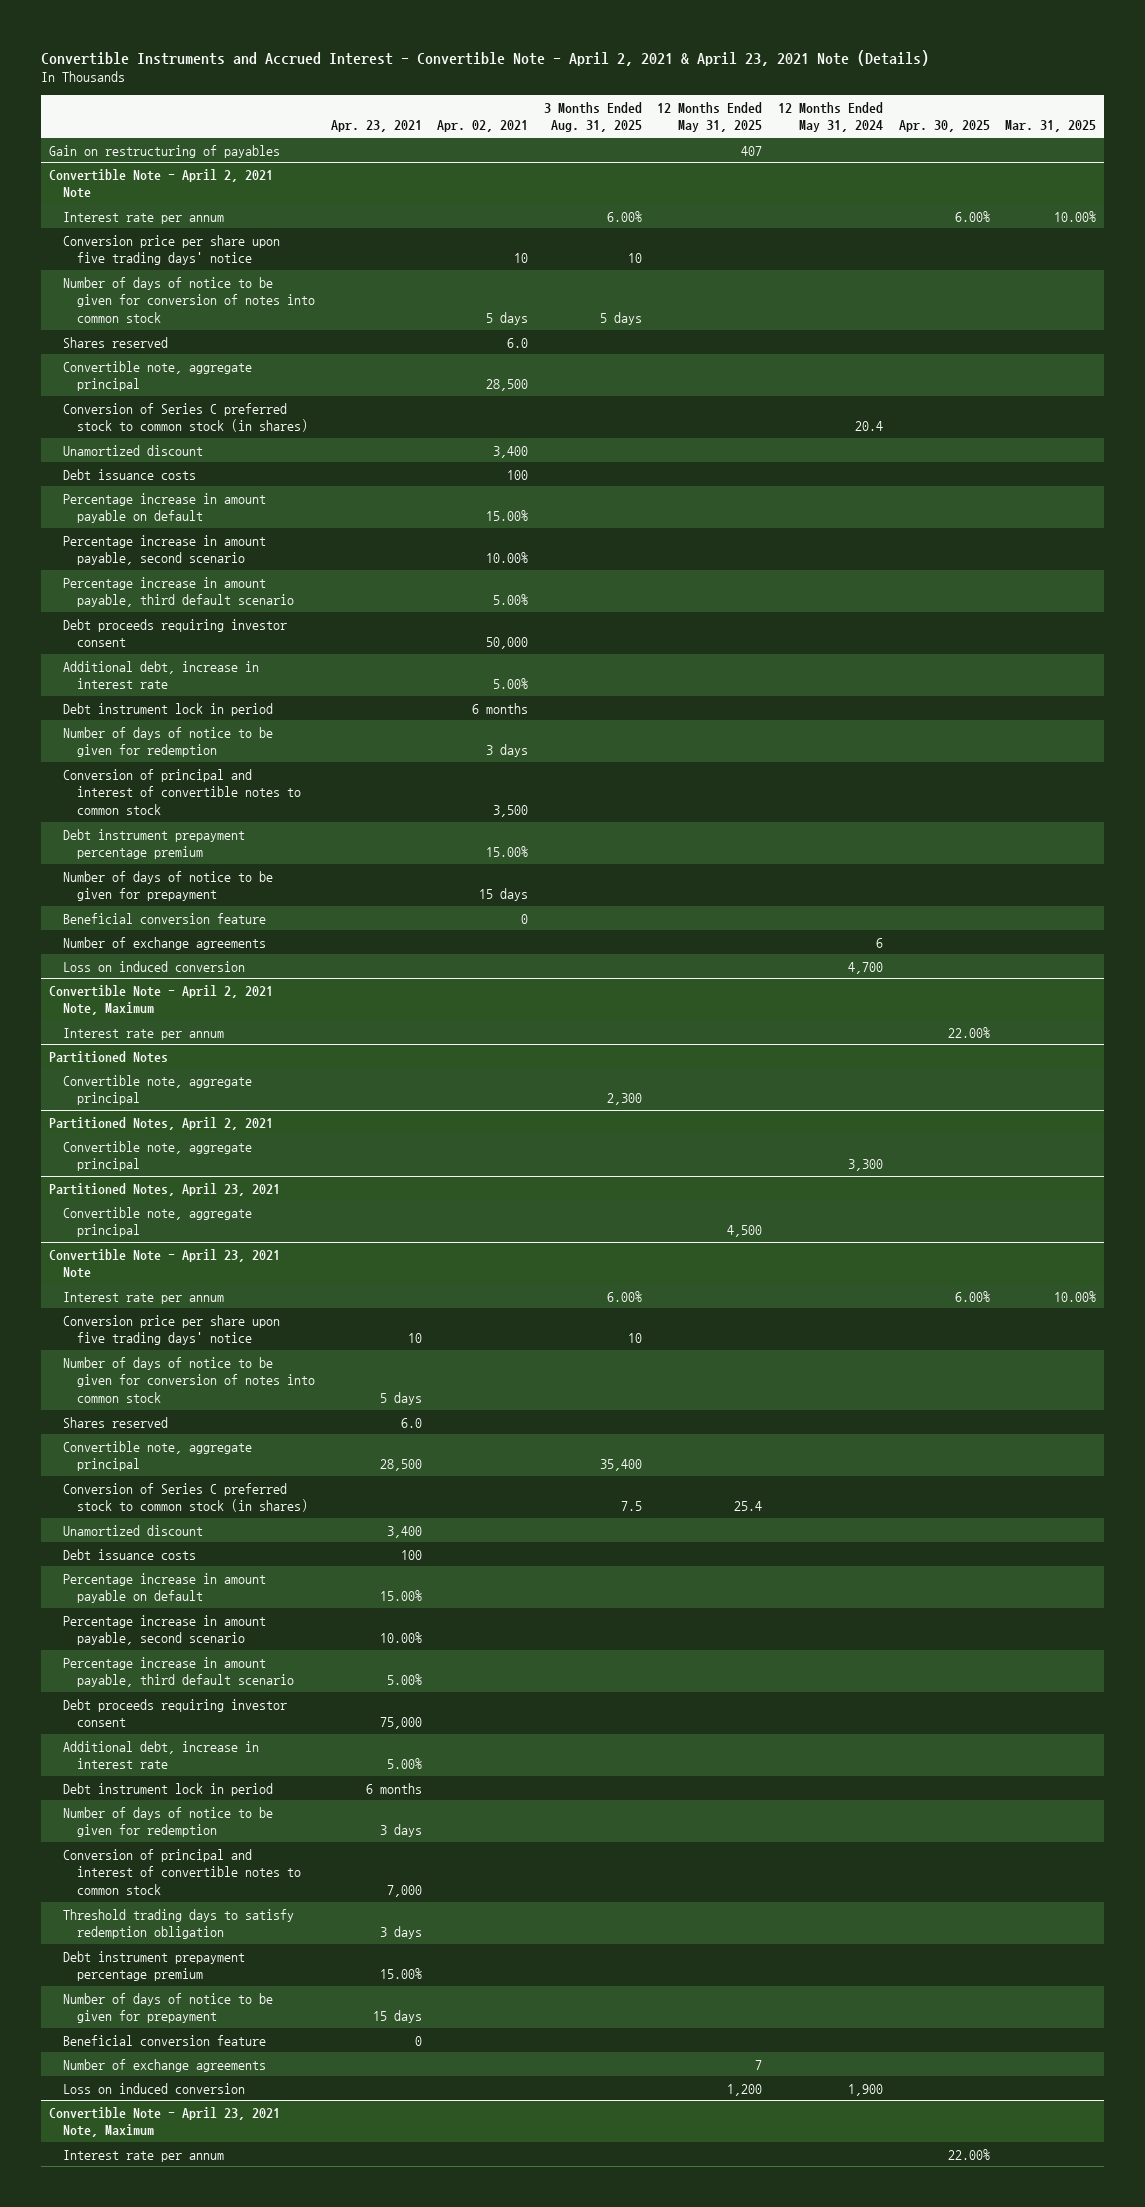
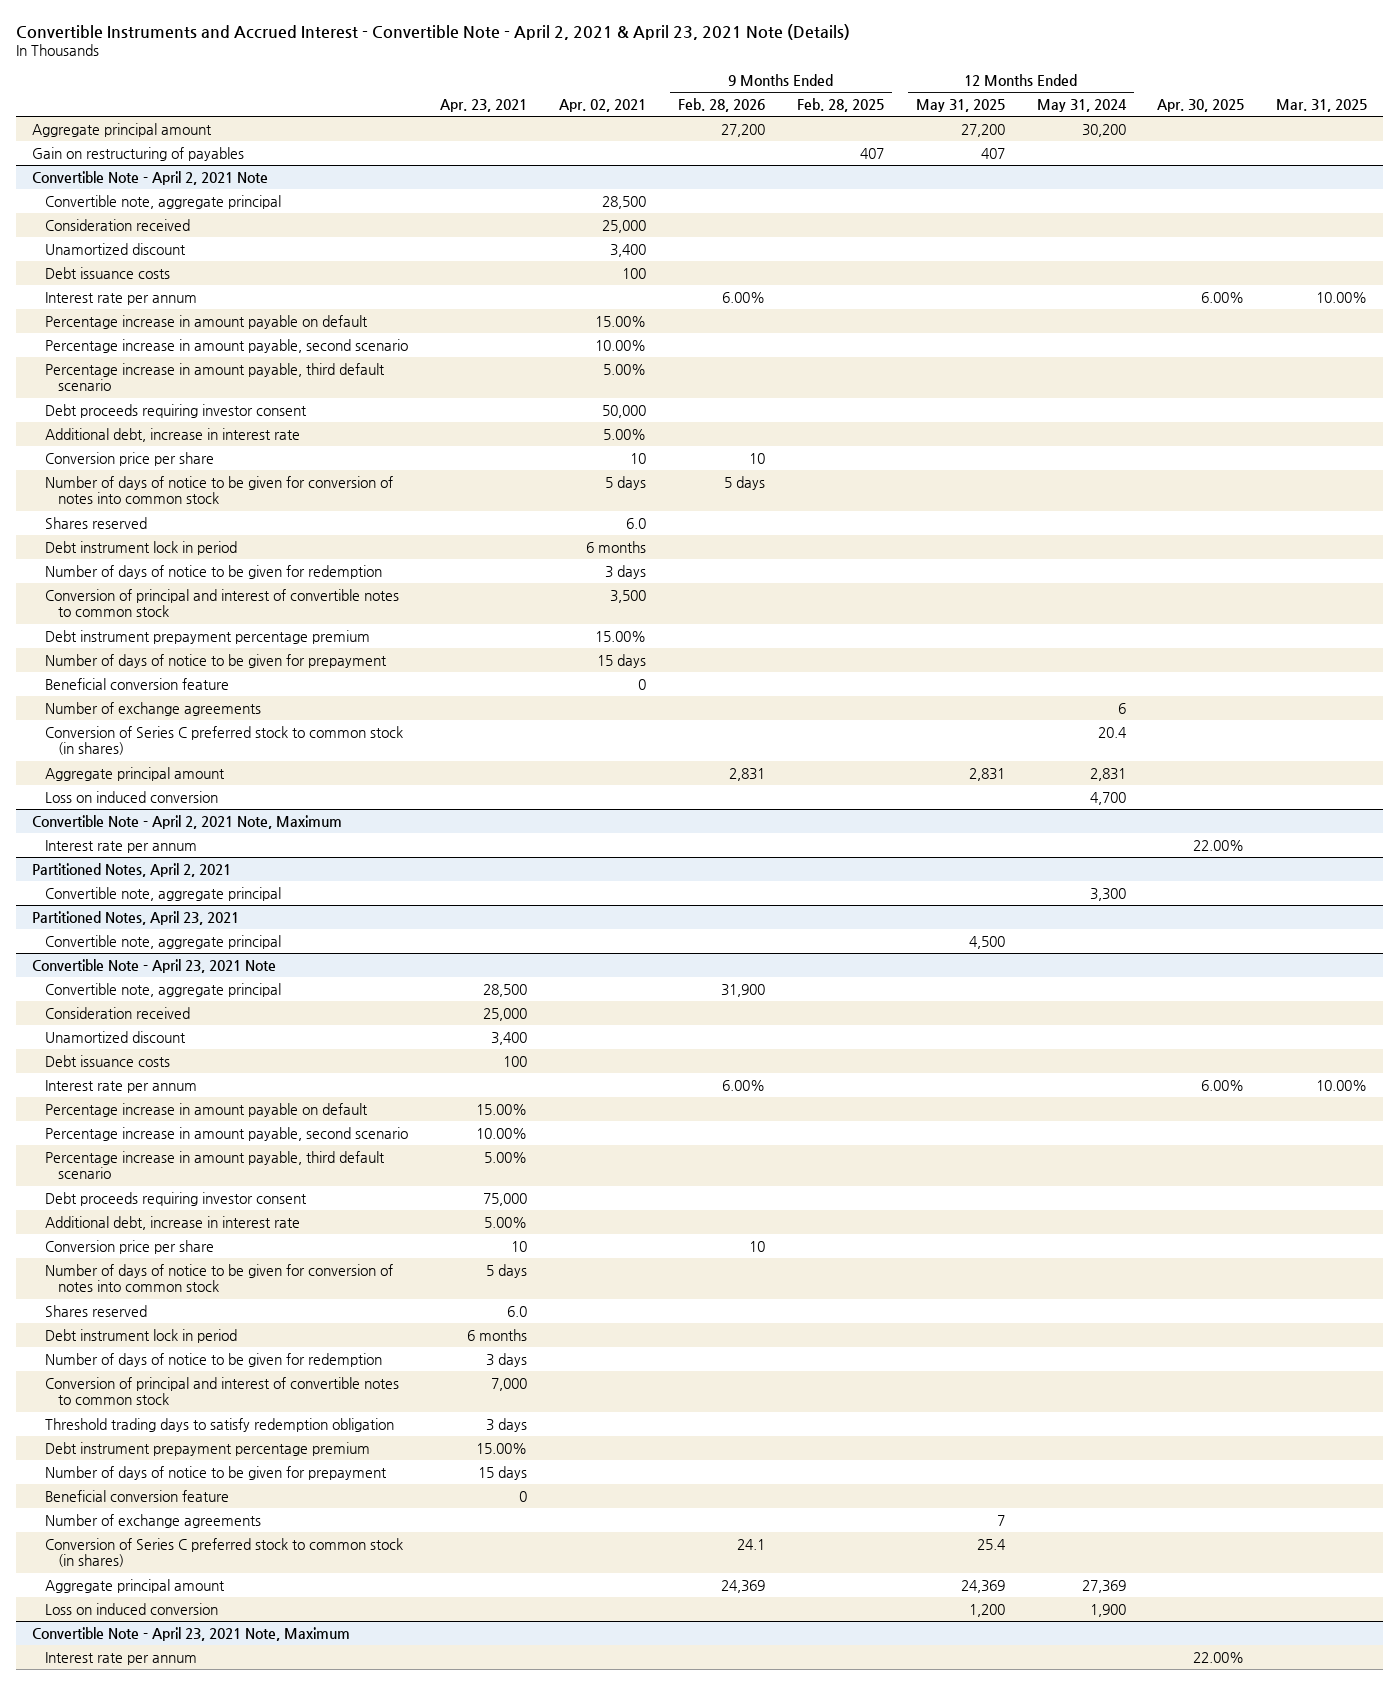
- | Apr. 23, 2021 | Apr. 02, 2021 | 3 Months Ended Aug. 31, 2025 | 12 Months Ended May 31, 2025 | 12 Months Ended May 31, 2024 | Apr. 30, 2025 | Mar. 31, 2025
+ | Apr. 23, 2021 | Apr. 02, 2021 | 9 Months Ended Feb. 28, 2026 | 9 Months Ended Feb. 28, 2025 | 12 Months Ended May 31, 2025 | 12 Months Ended May 31, 2024 | Apr. 30, 2025 | Mar. 31, 2025
+ Aggregate principal amount | | | 27,200 | | 27,200 | 30,200 | |
@ Convertible Note - April 2, 2021 Note
- Conversion price per share upon five trading days' notice | | 10 | 10 | | | |
+ Consideration received | | 25,000 | | | | | |
moved down: Interest rate per annum | | | 6.00% | | | | 6.00% | 10.00%
+ Conversion price per share | | 10 | 10 | | | | |
moved down: Number of days of notice to be given for conversion of notes into common stock | | 5 days | 5 days | | | | |
moved down: Shares reserved | | 6.0 | | | | | |
moved down: Conversion of Series C preferred stock to common stock (in shares) | | | | | | 20.4 | |
+ Aggregate principal amount | | | 2,831 | | 2,831 | 2,831 | |
- Partitioned Notes
- Convertible note, aggregate principal | | | 2,300 | | | |
@ Convertible Note - April 23, 2021 Note
- Conversion price per share upon five trading days' notice | 10 | | 10 | | | |
+ Consideration received | 25,000 | | | | | | |
moved down: Interest rate per annum | | | 6.00% | | | | 6.00% | 10.00%
+ Conversion price per share | 10 | | 10 | | | | |
moved down: Number of days of notice to be given for conversion of notes into common stock | 5 days | | | | | | |
moved down: Shares reserved | 6.0 | | | | | | |
moved down: Conversion of Series C preferred stock to common stock (in shares) | | | 24.1 | | 25.4 | | |
+ Aggregate principal amount | | | 24,369 | | 24,369 | 27,369 | |

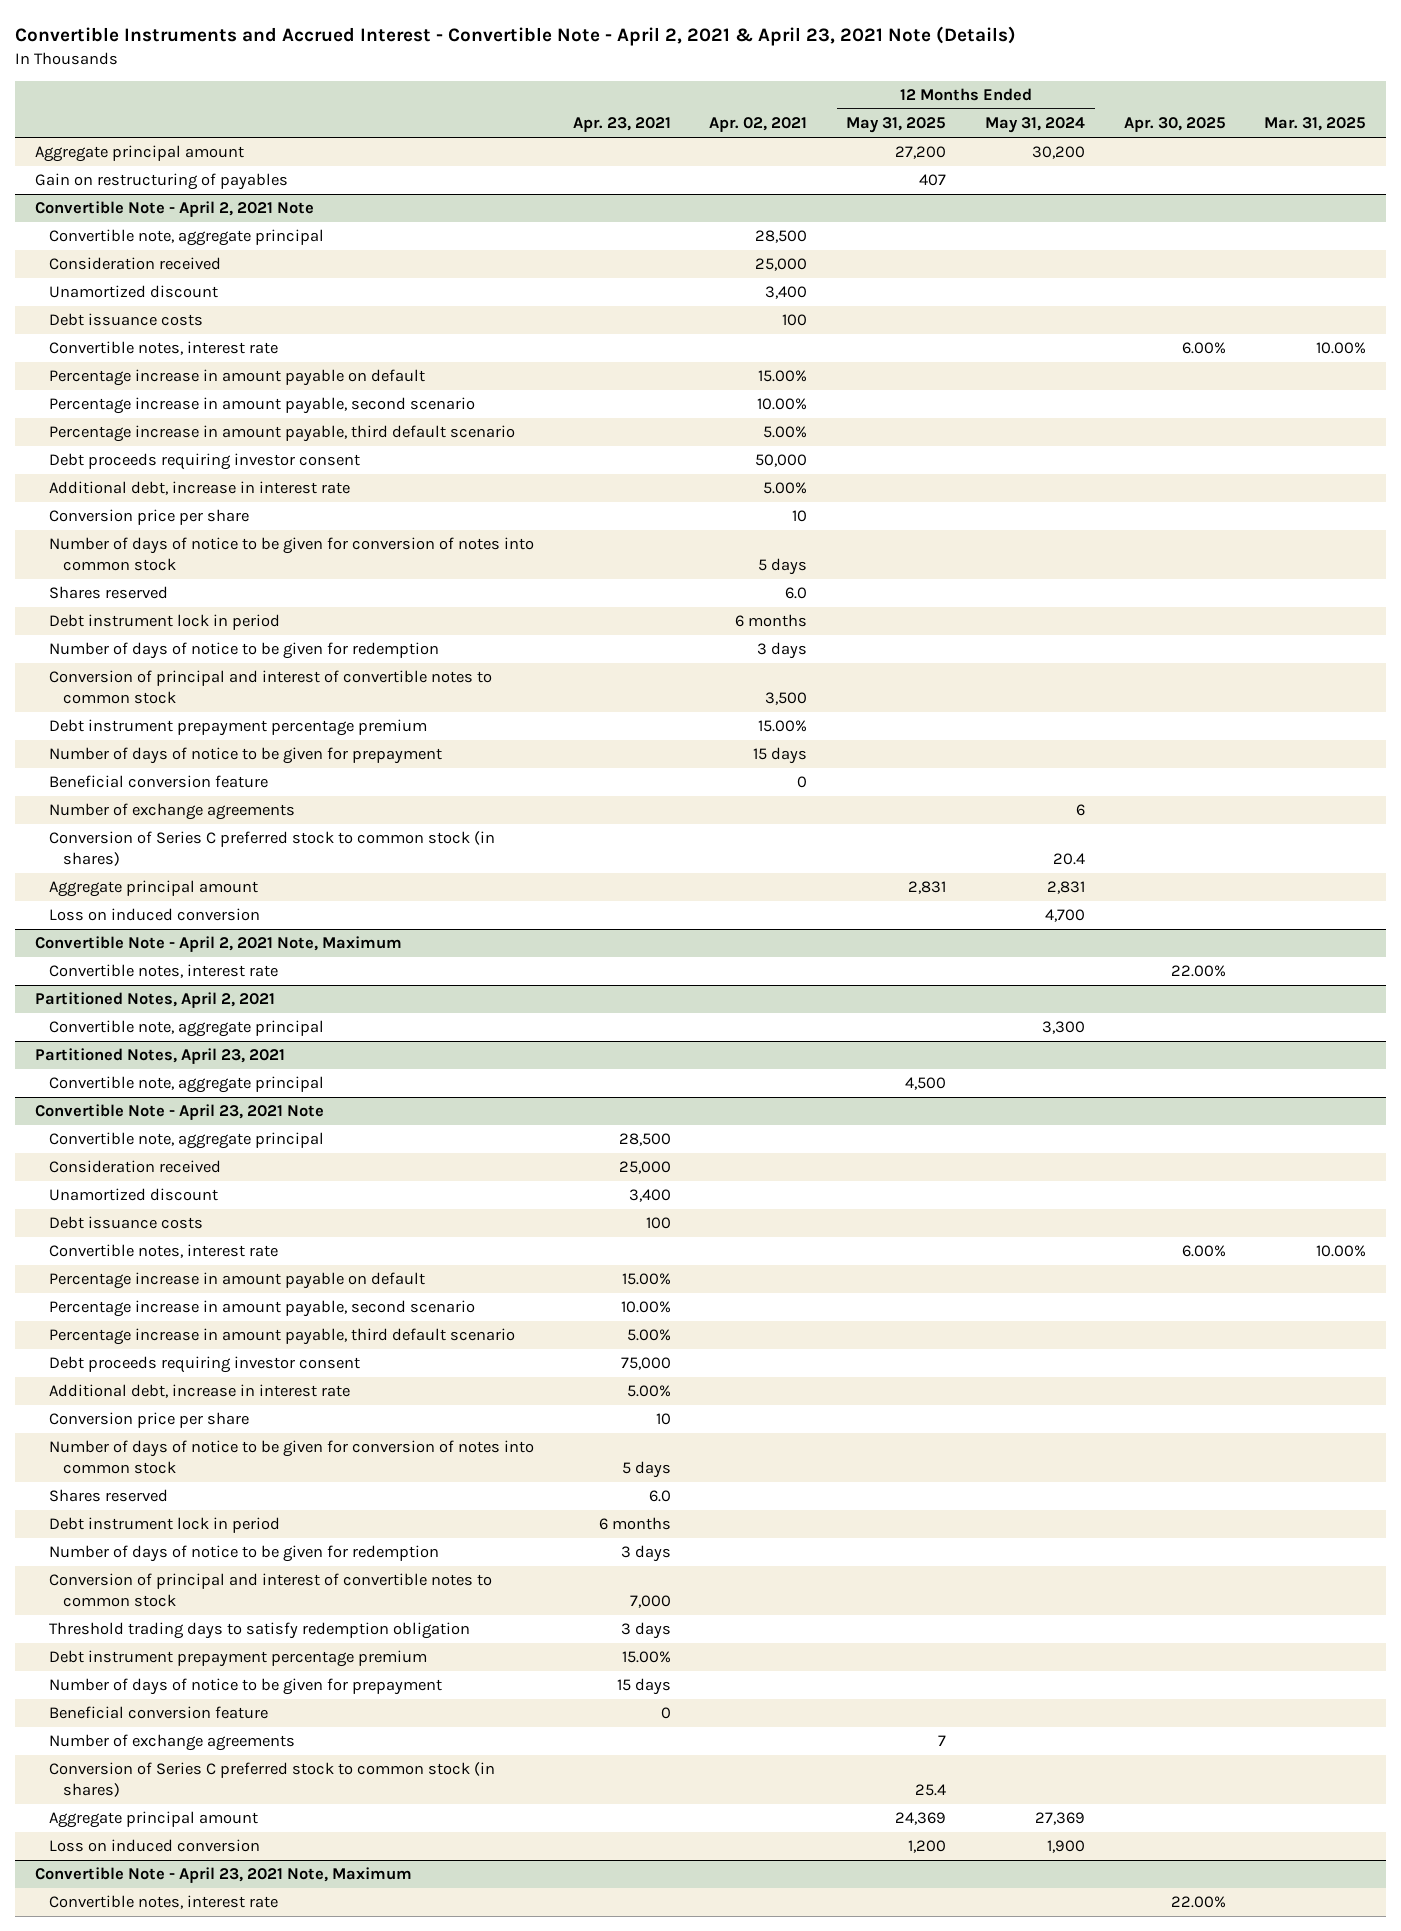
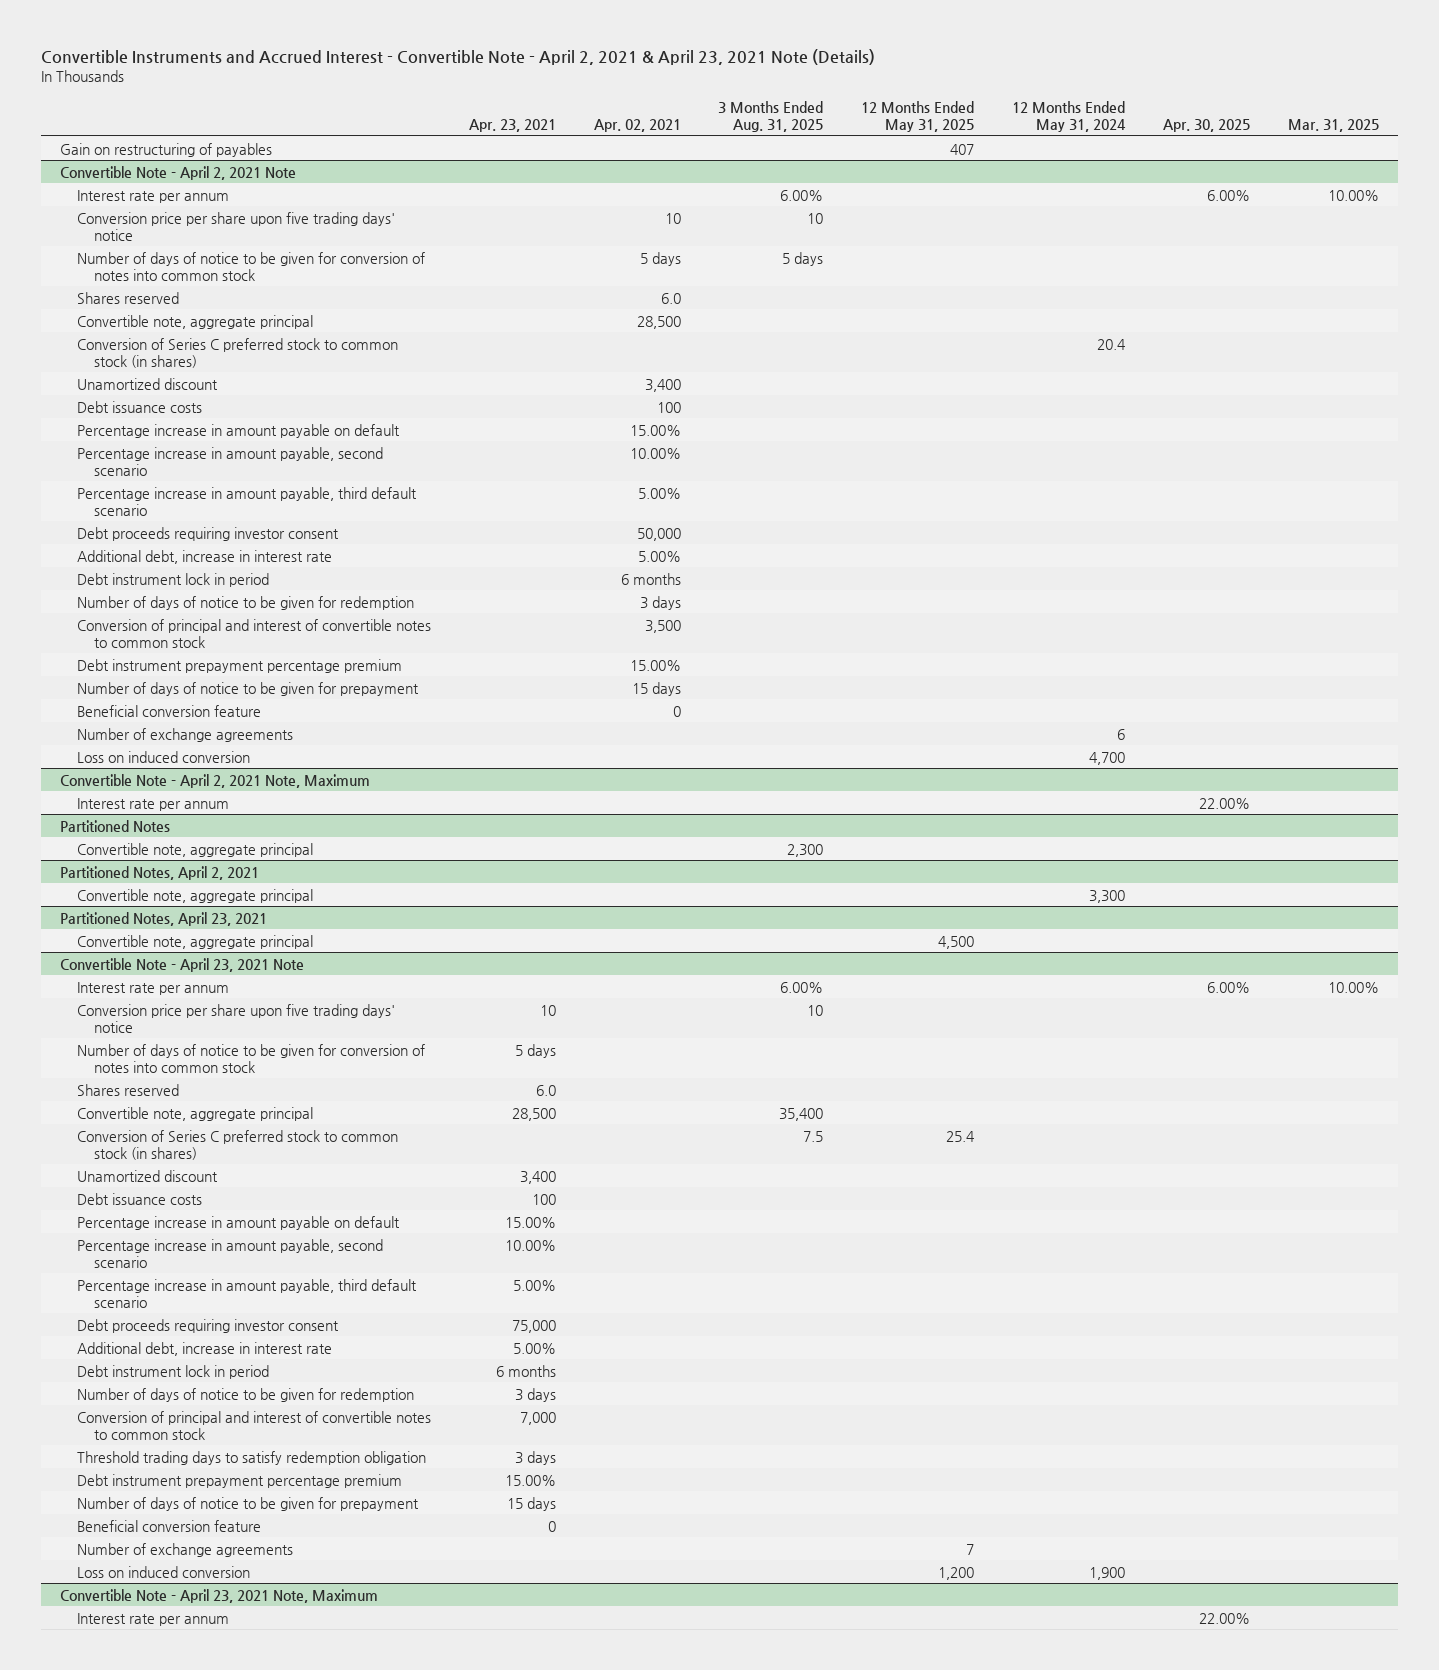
- | Apr. 23, 2021 | Apr. 02, 2021 | 12 Months Ended May 31, 2025 | 12 Months Ended May 31, 2024 | Apr. 30, 2025 | Mar. 31, 2025
+ | Apr. 23, 2021 | Apr. 02, 2021 | 3 Months Ended Aug. 31, 2025 | 12 Months Ended May 31, 2025 | 12 Months Ended May 31, 2024 | Apr. 30, 2025 | Mar. 31, 2025
- Aggregate principal amount | | | 27,200 | 30,200 | |
@ Convertible Note - April 2, 2021 Note
+ Interest rate per annum | | | 6.00% | | | 6.00% | 10.00%
+ Conversion price per share upon five trading days' notice | | 10 | 10 | | | |
moved up: Number of days of notice to be given for conversion of notes into common stock | | 5 days | 5 days | | | |
moved up: Shares reserved | | 6.0 | | | | |
- Consideration received | | 25,000 | | | |
moved up: Conversion of Series C preferred stock to common stock (in shares) | | | | | 20.4 | |
- Convertible notes, interest rate | | | | | 6.00% | 10.00%
- Conversion price per share | | 10 | | | |
- Aggregate principal amount | | | 2,831 | 2,831 | |
@ Convertible Note - April 2, 2021 Note, Maximum
- Convertible notes, interest rate | | | | | 22.00% |
+ Interest rate per annum | | | | | | 22.00% |
+ Partitioned Notes
+ Convertible note, aggregate principal | | | 2,300 | | | |
@ Convertible Note - April 23, 2021 Note
+ Interest rate per annum | | | 6.00% | | | 6.00% | 10.00%
+ Conversion price per share upon five trading days' notice | 10 | | 10 | | | |
moved up: Number of days of notice to be given for conversion of notes into common stock | 5 days | | | | | |
moved up: Shares reserved | 6.0 | | | | | |
- Consideration received | 25,000 | | | | |
moved up: Conversion of Series C preferred stock to common stock (in shares) | | | 7.5 | 25.4 | | |
- Convertible notes, interest rate | | | | | 6.00% | 10.00%
- Conversion price per share | 10 | | | | |
- Aggregate principal amount | | | 24,369 | 27,369 | |
@ Convertible Note - April 23, 2021 Note, Maximum
- Convertible notes, interest rate | | | | | 22.00% |
+ Interest rate per annum | | | | | | 22.00% |

